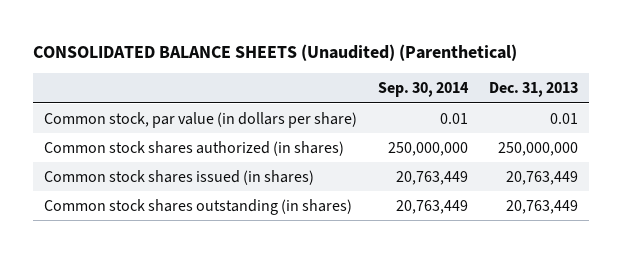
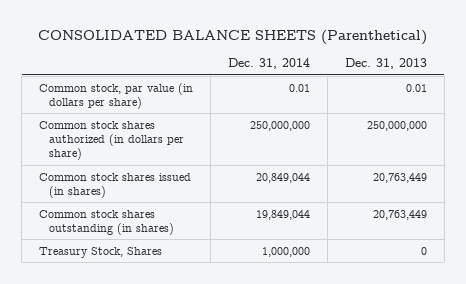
- CONSOLIDATED BALANCE SHEETS (Unaudited) (Parenthetical)
+ CONSOLIDATED BALANCE SHEETS (Parenthetical)
- | Sep. 30, 2014 | Dec. 31, 2013
+ | Dec. 31, 2014 | Dec. 31, 2013
- Common stock shares authorized (in shares) | 250,000,000 | 250,000,000
+ Common stock shares authorized (in dollars per share) | 250,000,000 | 250,000,000
+ Treasury Stock, Shares | 1,000,000 | 0

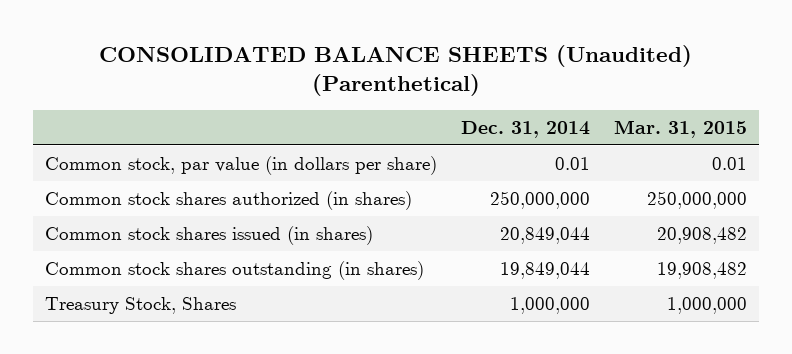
- CONSOLIDATED BALANCE SHEETS (Parenthetical)
+ CONSOLIDATED BALANCE SHEETS (Unaudited) (Parenthetical)
- | Dec. 31, 2014 | Dec. 31, 2013
+ | Dec. 31, 2014 | Mar. 31, 2015
- Common stock shares authorized (in dollars per share) | 250,000,000 | 250,000,000
+ Common stock shares authorized (in shares) | 250,000,000 | 250,000,000

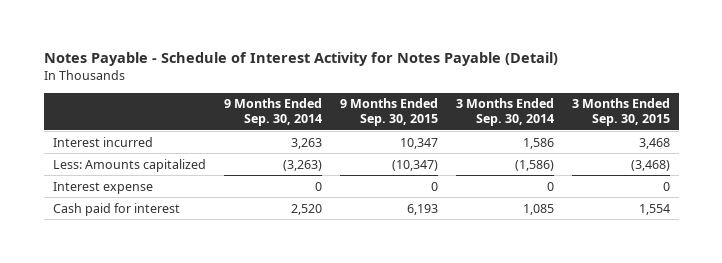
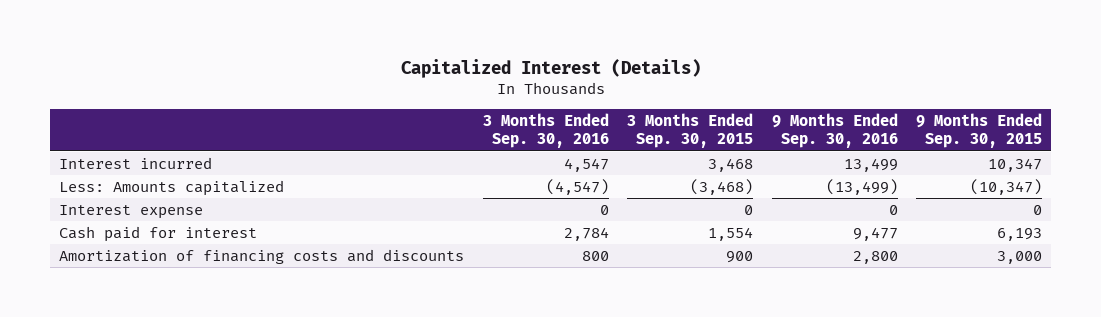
- Notes Payable - Schedule of Interest Activity for Notes Payable (Detail)
+ Capitalized Interest (Details)
- | 9 Months Ended Sep. 30, 2014 | 9 Months Ended Sep. 30, 2015 | 3 Months Ended Sep. 30, 2014 | 3 Months Ended Sep. 30, 2015
+ | 3 Months Ended Sep. 30, 2016 | 3 Months Ended Sep. 30, 2015 | 9 Months Ended Sep. 30, 2016 | 9 Months Ended Sep. 30, 2015
+ Amortization of financing costs and discounts | 800 | 900 | 2,800 | 3,000

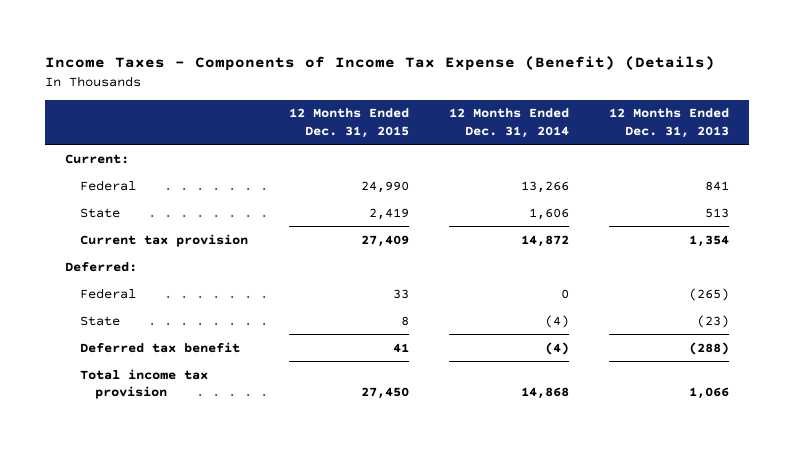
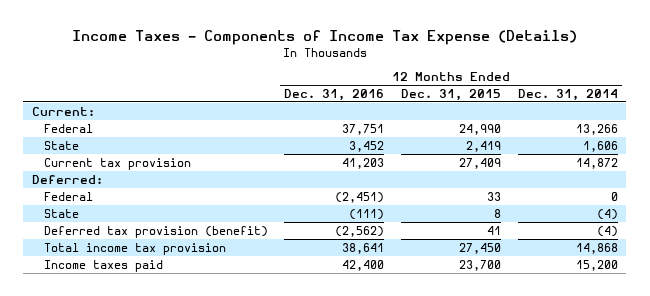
- Income Taxes - Components of Income Tax Expense (Benefit) (Details)
+ Income Taxes - Components of Income Tax Expense (Details)
- | 12 Months Ended Dec. 31, 2015 | 12 Months Ended Dec. 31, 2014 | 12 Months Ended Dec. 31, 2013
+ | 12 Months Ended Dec. 31, 2016 | 12 Months Ended Dec. 31, 2015 | 12 Months Ended Dec. 31, 2014
- Deferred tax benefit | 41 | (4) | (288)
+ Deferred tax provision (benefit) | (2,562) | 41 | (4)
+ Income taxes paid | 42,400 | 23,700 | 15,200

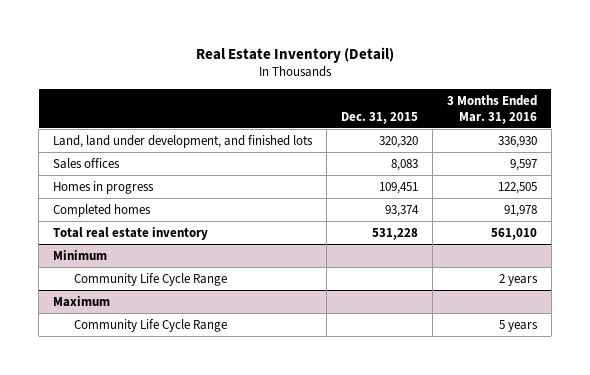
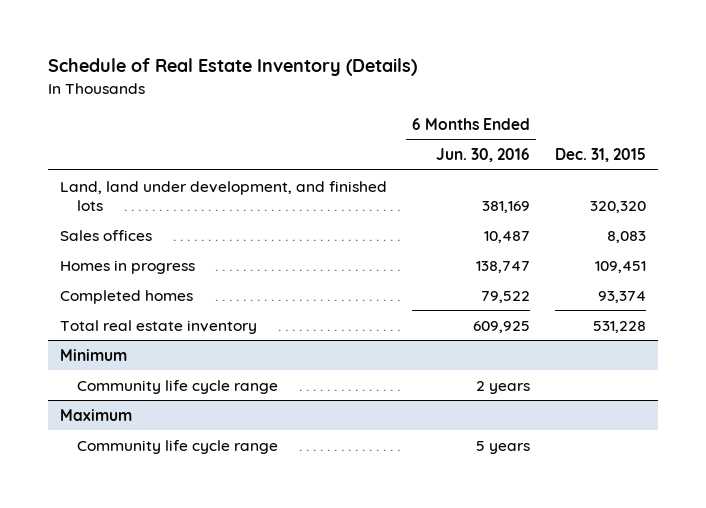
- Real Estate Inventory (Detail)
+ Schedule of Real Estate Inventory (Details)
- | Dec. 31, 2015 | 3 Months Ended Mar. 31, 2016
+ | 6 Months Ended Jun. 30, 2016 | Dec. 31, 2015
@ Minimum
- Community Life Cycle Range | | 2 years
+ Community life cycle range | 2 years |
@ Maximum
- Community Life Cycle Range | | 5 years
+ Community life cycle range | 5 years |

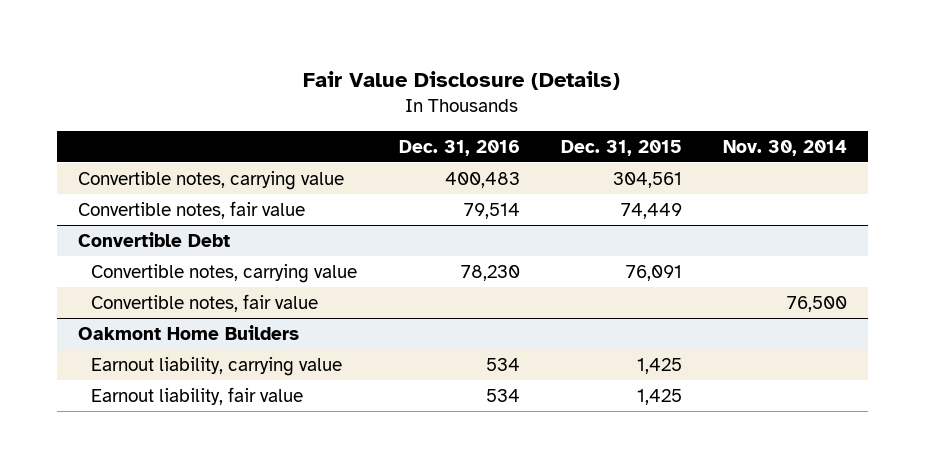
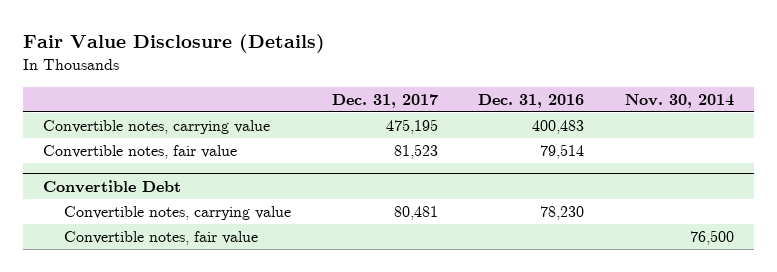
- | Dec. 31, 2016 | Dec. 31, 2015 | Nov. 30, 2014
+ | Dec. 31, 2017 | Dec. 31, 2016 | Nov. 30, 2014
- Oakmont Home Builders
- Earnout liability, carrying value | 534 | 1,425 |
- Earnout liability, fair value | 534 | 1,425 |

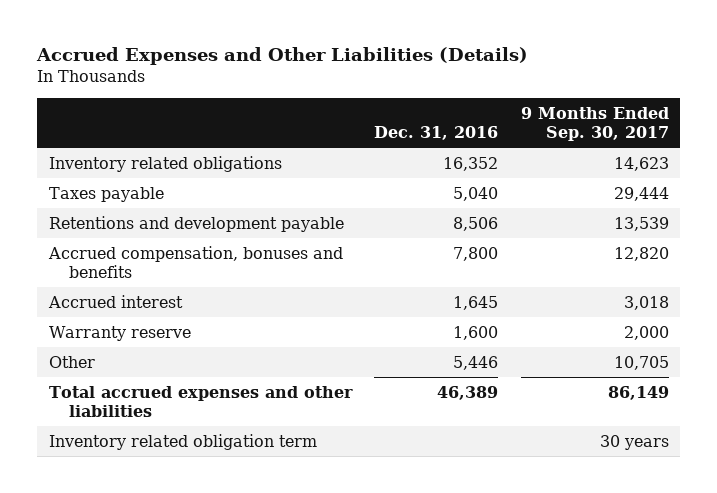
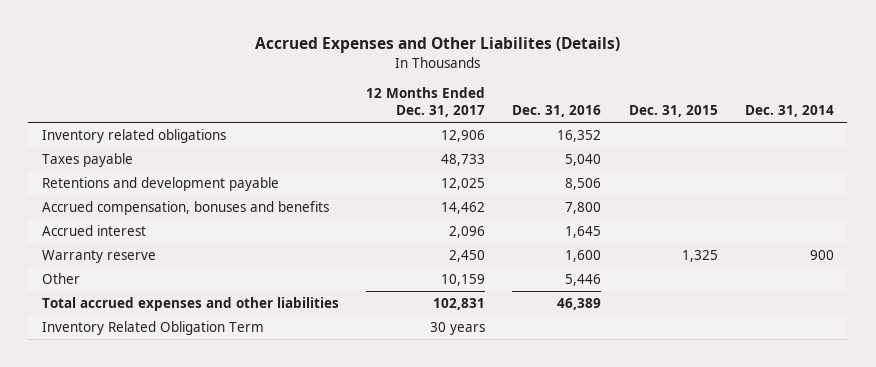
- Accrued Expenses and Other Liabilities (Details)
+ Accrued Expenses and Other Liabilites (Details)
- | Dec. 31, 2016 | 9 Months Ended Sep. 30, 2017
+ | 12 Months Ended Dec. 31, 2017 | Dec. 31, 2016 | Dec. 31, 2015 | Dec. 31, 2014
- Inventory related obligation term | | 30 years
+ Inventory Related Obligation Term | 30 years | | |

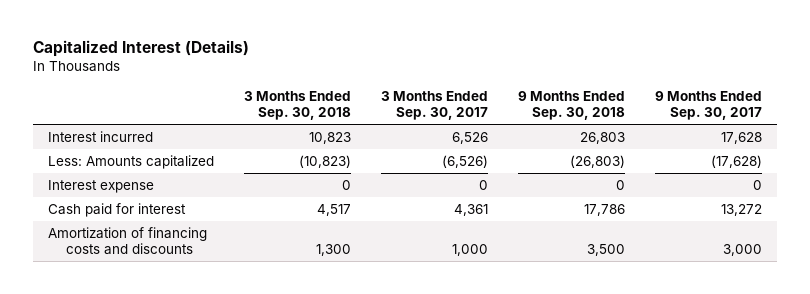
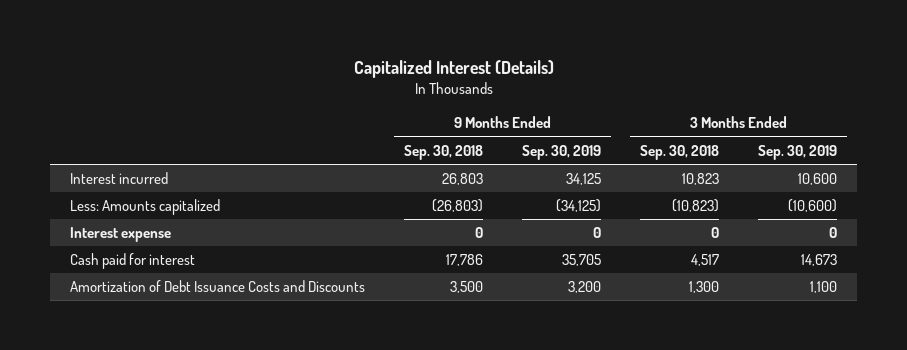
- | 3 Months Ended Sep. 30, 2018 | 3 Months Ended Sep. 30, 2017 | 9 Months Ended Sep. 30, 2018 | 9 Months Ended Sep. 30, 2017
+ | 9 Months Ended Sep. 30, 2018 | 9 Months Ended Sep. 30, 2019 | 3 Months Ended Sep. 30, 2018 | 3 Months Ended Sep. 30, 2019
- Amortization of financing costs and discounts | 1,300 | 1,000 | 3,500 | 3,000
+ Amortization of Debt Issuance Costs and Discounts | 3,500 | 3,200 | 1,300 | 1,100

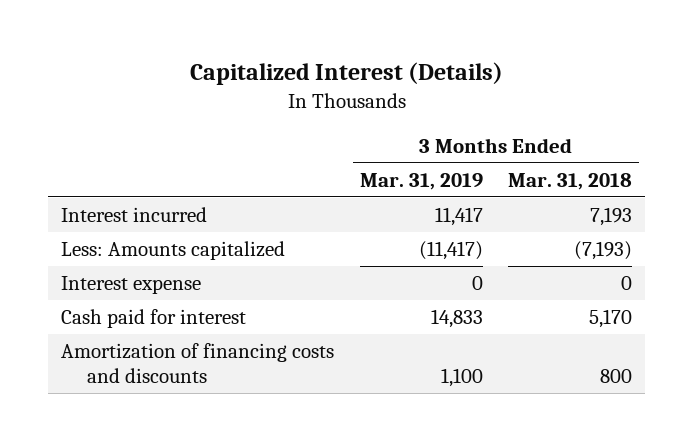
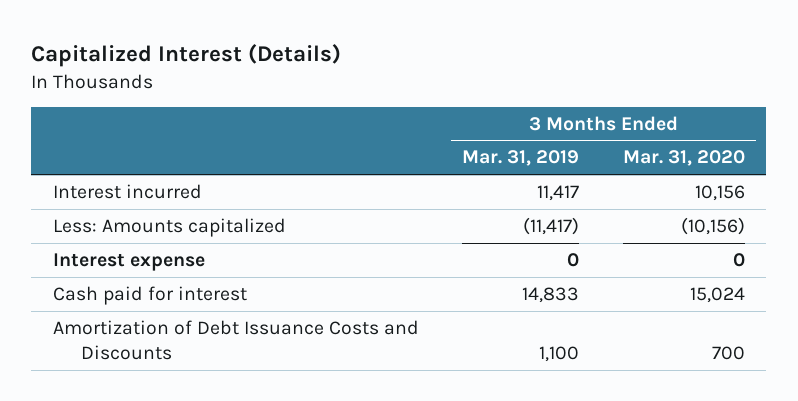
- | 3 Months Ended Mar. 31, 2019 | 3 Months Ended Mar. 31, 2018
+ | 3 Months Ended Mar. 31, 2019 | 3 Months Ended Mar. 31, 2020
- Amortization of financing costs and discounts | 1,100 | 800
+ Amortization of Debt Issuance Costs and Discounts | 1,100 | 700

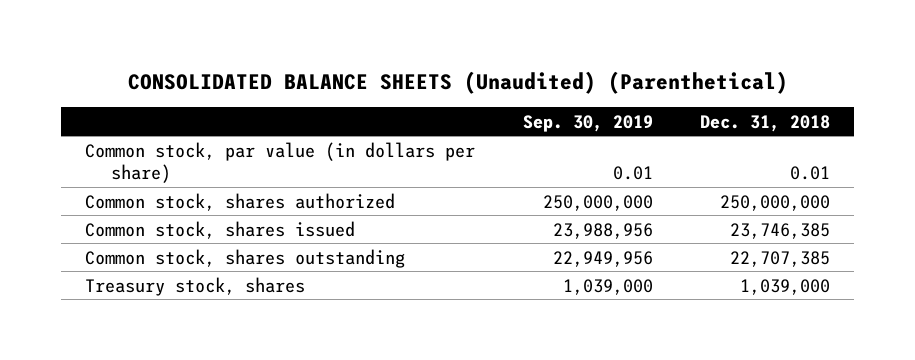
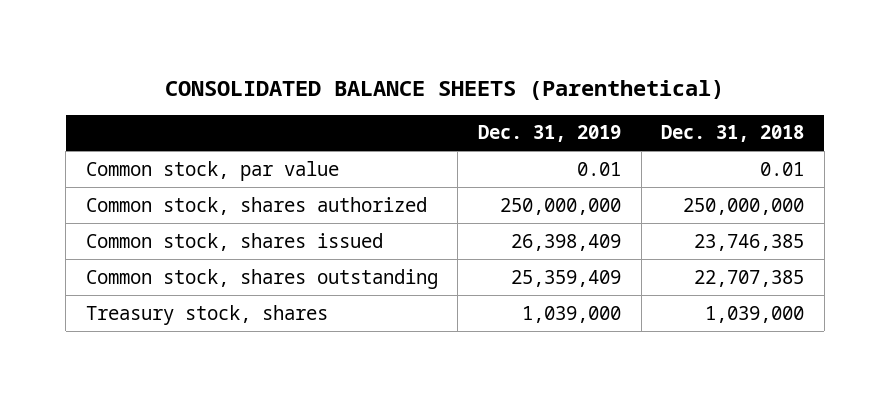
- CONSOLIDATED BALANCE SHEETS (Unaudited) (Parenthetical)
+ CONSOLIDATED BALANCE SHEETS (Parenthetical)
- | Sep. 30, 2019 | Dec. 31, 2018
+ | Dec. 31, 2019 | Dec. 31, 2018
- Common stock, par value (in dollars per share) | 0.01 | 0.01
+ Common stock, par value | 0.01 | 0.01

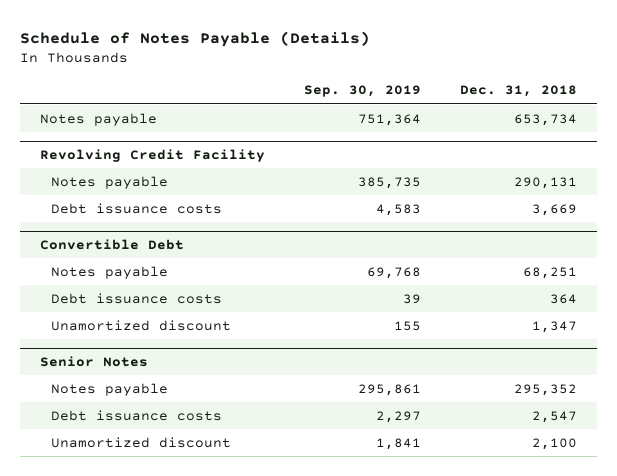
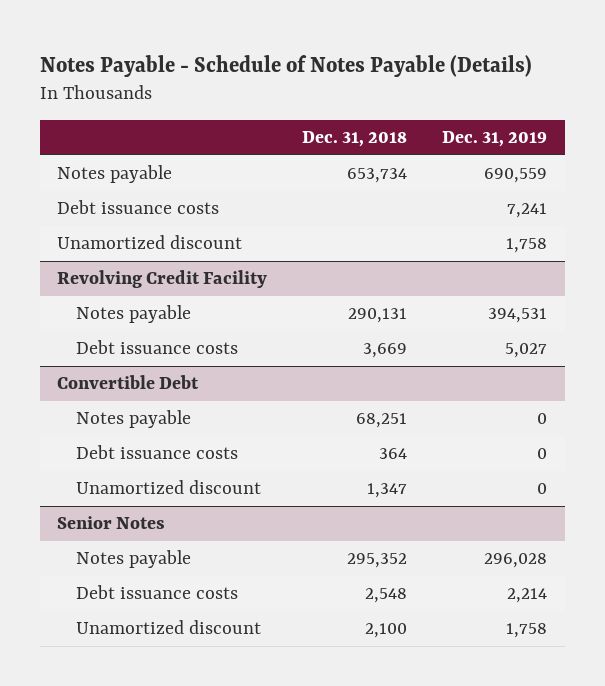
- Schedule of Notes Payable (Details)
+ Notes Payable - Schedule of Notes Payable (Details)
- | Sep. 30, 2019 | Dec. 31, 2018
+ | Dec. 31, 2018 | Dec. 31, 2019
+ Debt issuance costs | | 7,241
+ Unamortized discount | | 1,758
@ Senior Notes
- Debt issuance costs | 2,297 | 2,547
+ Debt issuance costs | 2,548 | 2,214

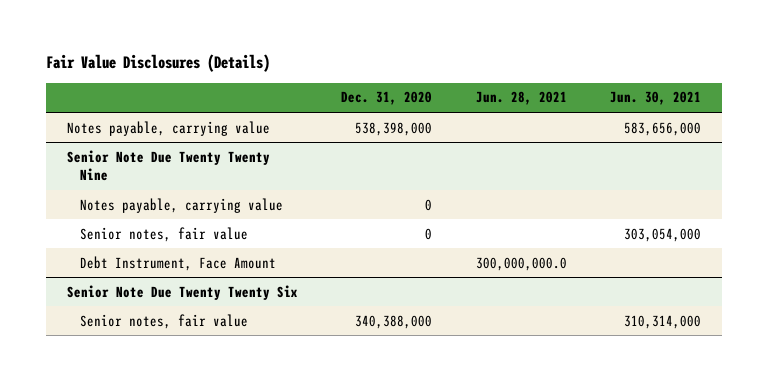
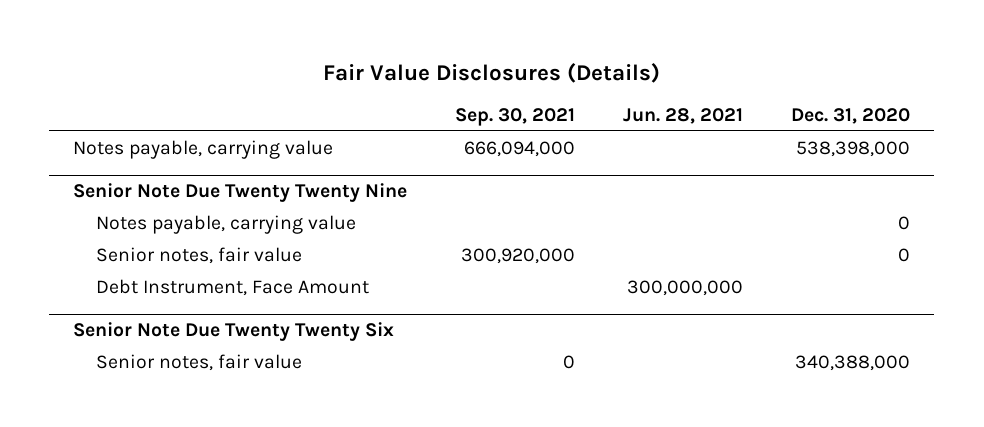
- | Dec. 31, 2020 | Jun. 28, 2021 | Jun. 30, 2021
+ | Sep. 30, 2021 | Jun. 28, 2021 | Dec. 31, 2020
@ Senior Note Due Twenty Twenty Nine
- Debt Instrument, Face Amount | | 300,000,000.0 |
+ Debt Instrument, Face Amount | | 300,000,000 |

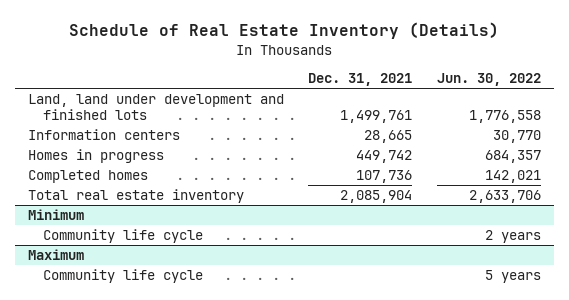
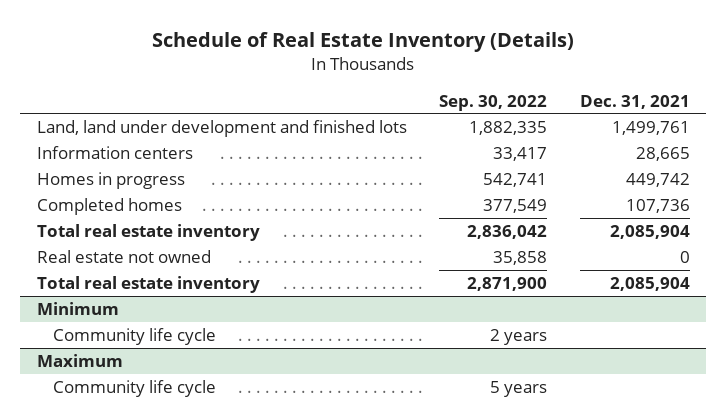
- | Dec. 31, 2021 | Jun. 30, 2022
+ | Sep. 30, 2022 | Dec. 31, 2021
+ Real estate not owned | 35,858 | 0
+ Total real estate inventory | 2,871,900 | 2,085,904

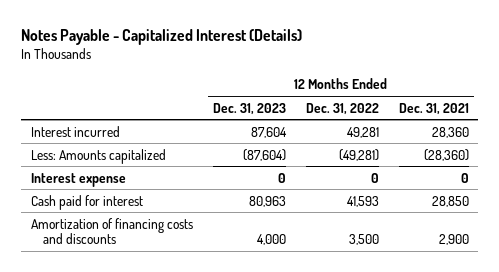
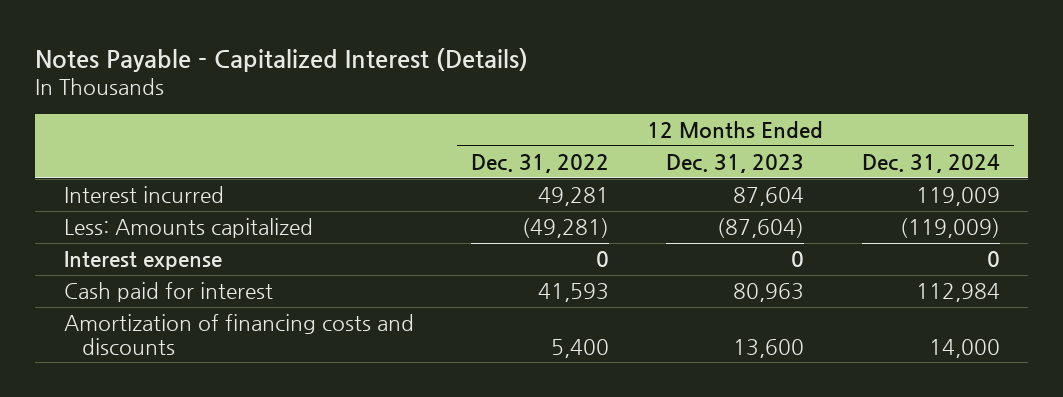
- | 12 Months Ended Dec. 31, 2023 | 12 Months Ended Dec. 31, 2022 | 12 Months Ended Dec. 31, 2021
+ | 12 Months Ended Dec. 31, 2022 | 12 Months Ended Dec. 31, 2023 | 12 Months Ended Dec. 31, 2024
- Amortization of financing costs and discounts | 4,000 | 3,500 | 2,900
+ Amortization of financing costs and discounts | 5,400 | 13,600 | 14,000

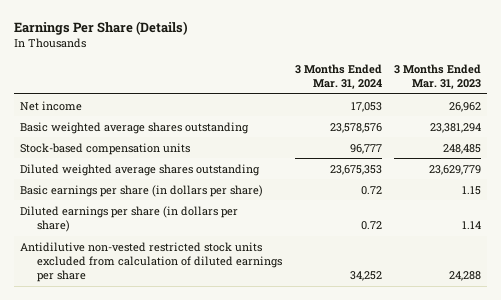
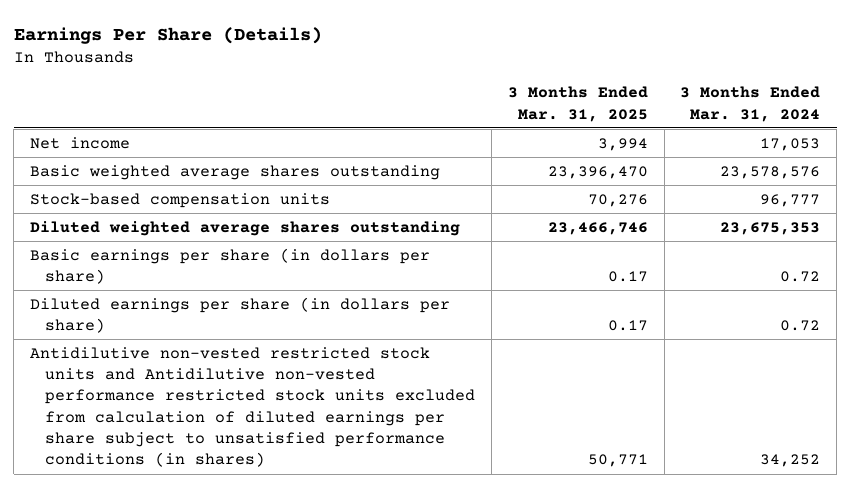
- | 3 Months Ended Mar. 31, 2024 | 3 Months Ended Mar. 31, 2023
+ | 3 Months Ended Mar. 31, 2025 | 3 Months Ended Mar. 31, 2024
- Antidilutive non-vested restricted stock units excluded from calculation of diluted earnings per share | 34,252 | 24,288
+ Antidilutive non-vested restricted stock units and Antidilutive non-vested performance restricted stock units excluded from calculation of diluted earnings per share subject to unsatisfied performance conditions (in shares) | 50,771 | 34,252

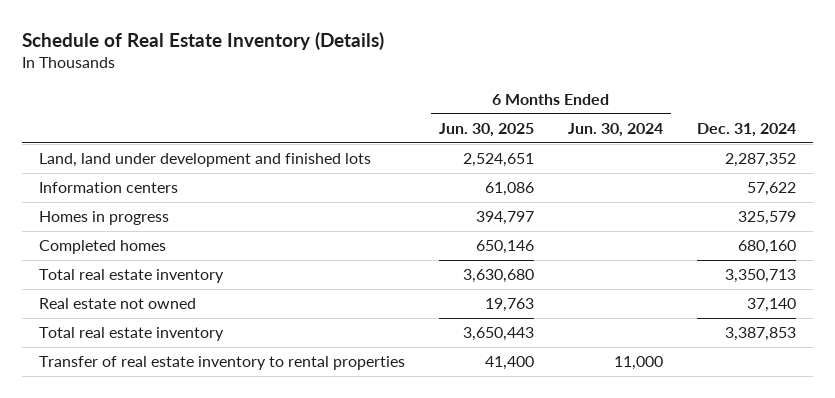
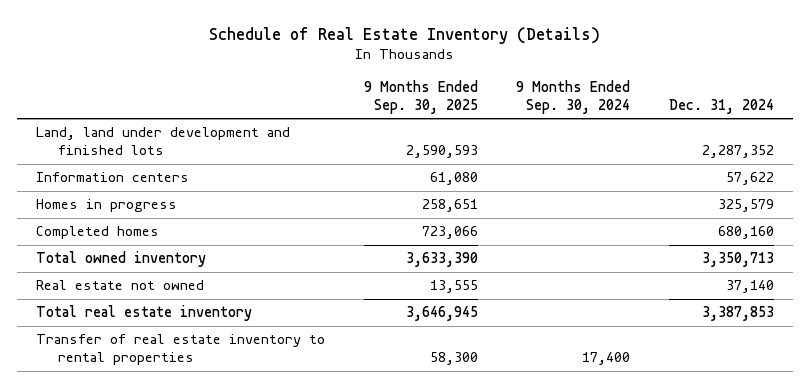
- | 6 Months Ended Jun. 30, 2025 | 6 Months Ended Jun. 30, 2024 | Dec. 31, 2024
+ | 9 Months Ended Sep. 30, 2025 | 9 Months Ended Sep. 30, 2024 | Dec. 31, 2024
- Total real estate inventory | 3,630,680 | | 3,350,713
+ Total owned inventory | 3,633,390 | | 3,350,713

